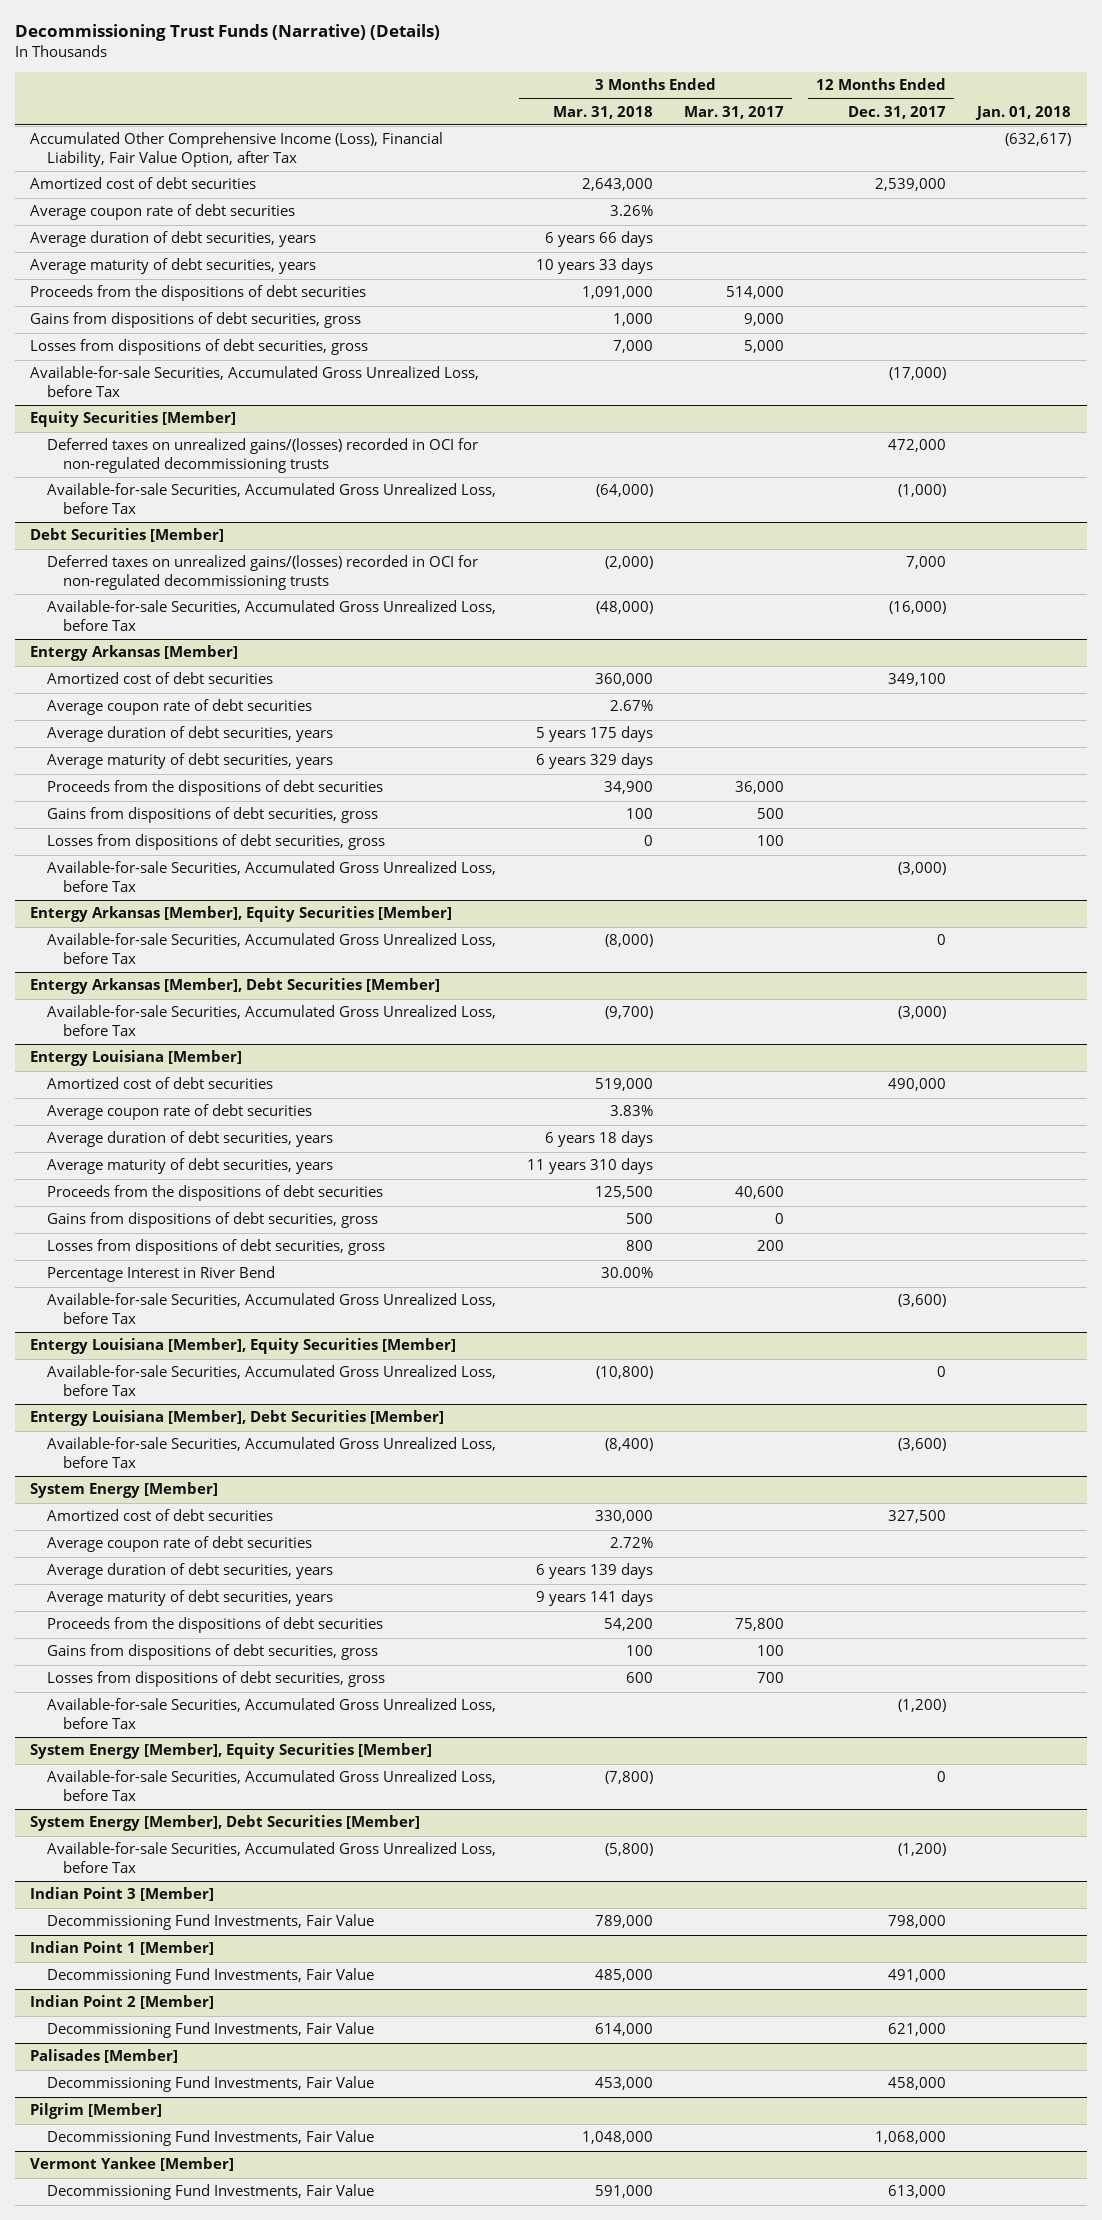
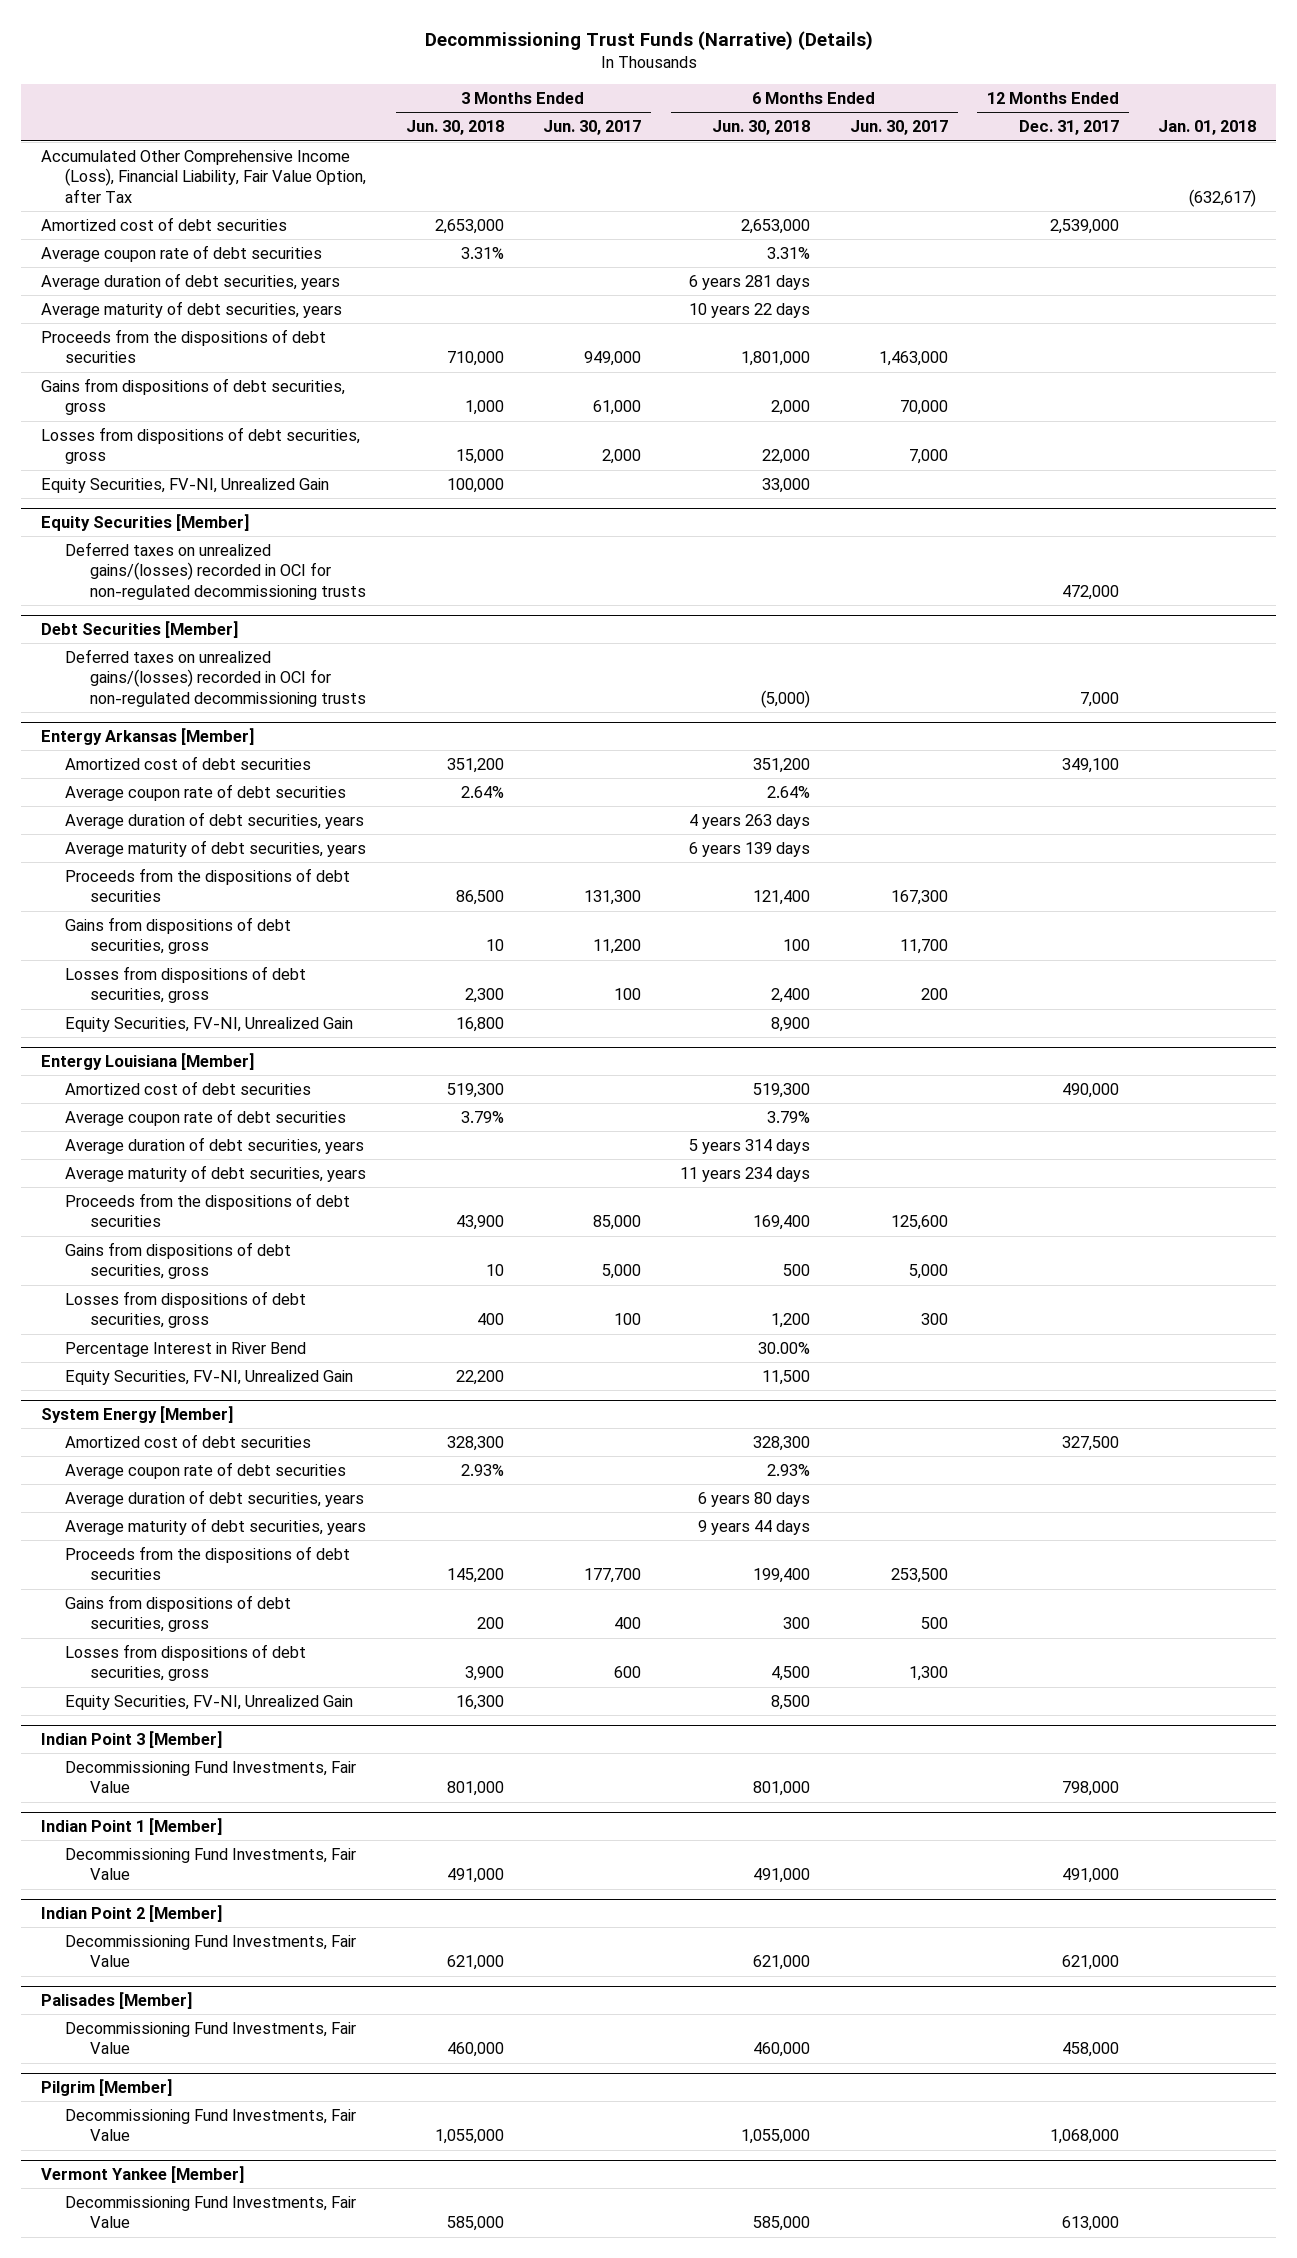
- | 3 Months Ended Mar. 31, 2018 | 3 Months Ended Mar. 31, 2017 | 12 Months Ended Dec. 31, 2017 | Jan. 01, 2018
+ | 3 Months Ended Jun. 30, 2018 | 3 Months Ended Jun. 30, 2017 | 6 Months Ended Jun. 30, 2018 | 6 Months Ended Jun. 30, 2017 | 12 Months Ended Dec. 31, 2017 | Jan. 01, 2018
- Available-for-sale Securities, Accumulated Gross Unrealized Loss, before Tax | | | (17,000) |
+ Equity Securities, FV-NI, Unrealized Gain | 100,000 | | 33,000 | | |
@ Equity Securities [Member]
- Available-for-sale Securities, Accumulated Gross Unrealized Loss, before Tax | (64,000) | | (1,000) |
@ Debt Securities [Member]
- Available-for-sale Securities, Accumulated Gross Unrealized Loss, before Tax | (48,000) | | (16,000) |
@ Entergy Arkansas [Member]
- Available-for-sale Securities, Accumulated Gross Unrealized Loss, before Tax | | | (3,000) |
- Entergy Arkansas [Member], Equity Securities [Member]
- Available-for-sale Securities, Accumulated Gross Unrealized Loss, before Tax | (8,000) | | 0 |
- Entergy Arkansas [Member], Debt Securities [Member]
- Available-for-sale Securities, Accumulated Gross Unrealized Loss, before Tax | (9,700) | | (3,000) |
@ Entergy Arkansas [Member]
+ Equity Securities, FV-NI, Unrealized Gain | 16,800 | | 8,900 | | |
@ Entergy Louisiana [Member]
- Available-for-sale Securities, Accumulated Gross Unrealized Loss, before Tax | | | (3,600) |
- Entergy Louisiana [Member], Equity Securities [Member]
- Available-for-sale Securities, Accumulated Gross Unrealized Loss, before Tax | (10,800) | | 0 |
- Entergy Louisiana [Member], Debt Securities [Member]
- Available-for-sale Securities, Accumulated Gross Unrealized Loss, before Tax | (8,400) | | (3,600) |
@ Entergy Louisiana [Member]
+ Equity Securities, FV-NI, Unrealized Gain | 22,200 | | 11,500 | | |
@ System Energy [Member]
- Available-for-sale Securities, Accumulated Gross Unrealized Loss, before Tax | | | (1,200) |
- System Energy [Member], Equity Securities [Member]
- Available-for-sale Securities, Accumulated Gross Unrealized Loss, before Tax | (7,800) | | 0 |
- System Energy [Member], Debt Securities [Member]
- Available-for-sale Securities, Accumulated Gross Unrealized Loss, before Tax | (5,800) | | (1,200) |
@ System Energy [Member]
+ Equity Securities, FV-NI, Unrealized Gain | 16,300 | | 8,500 | | |

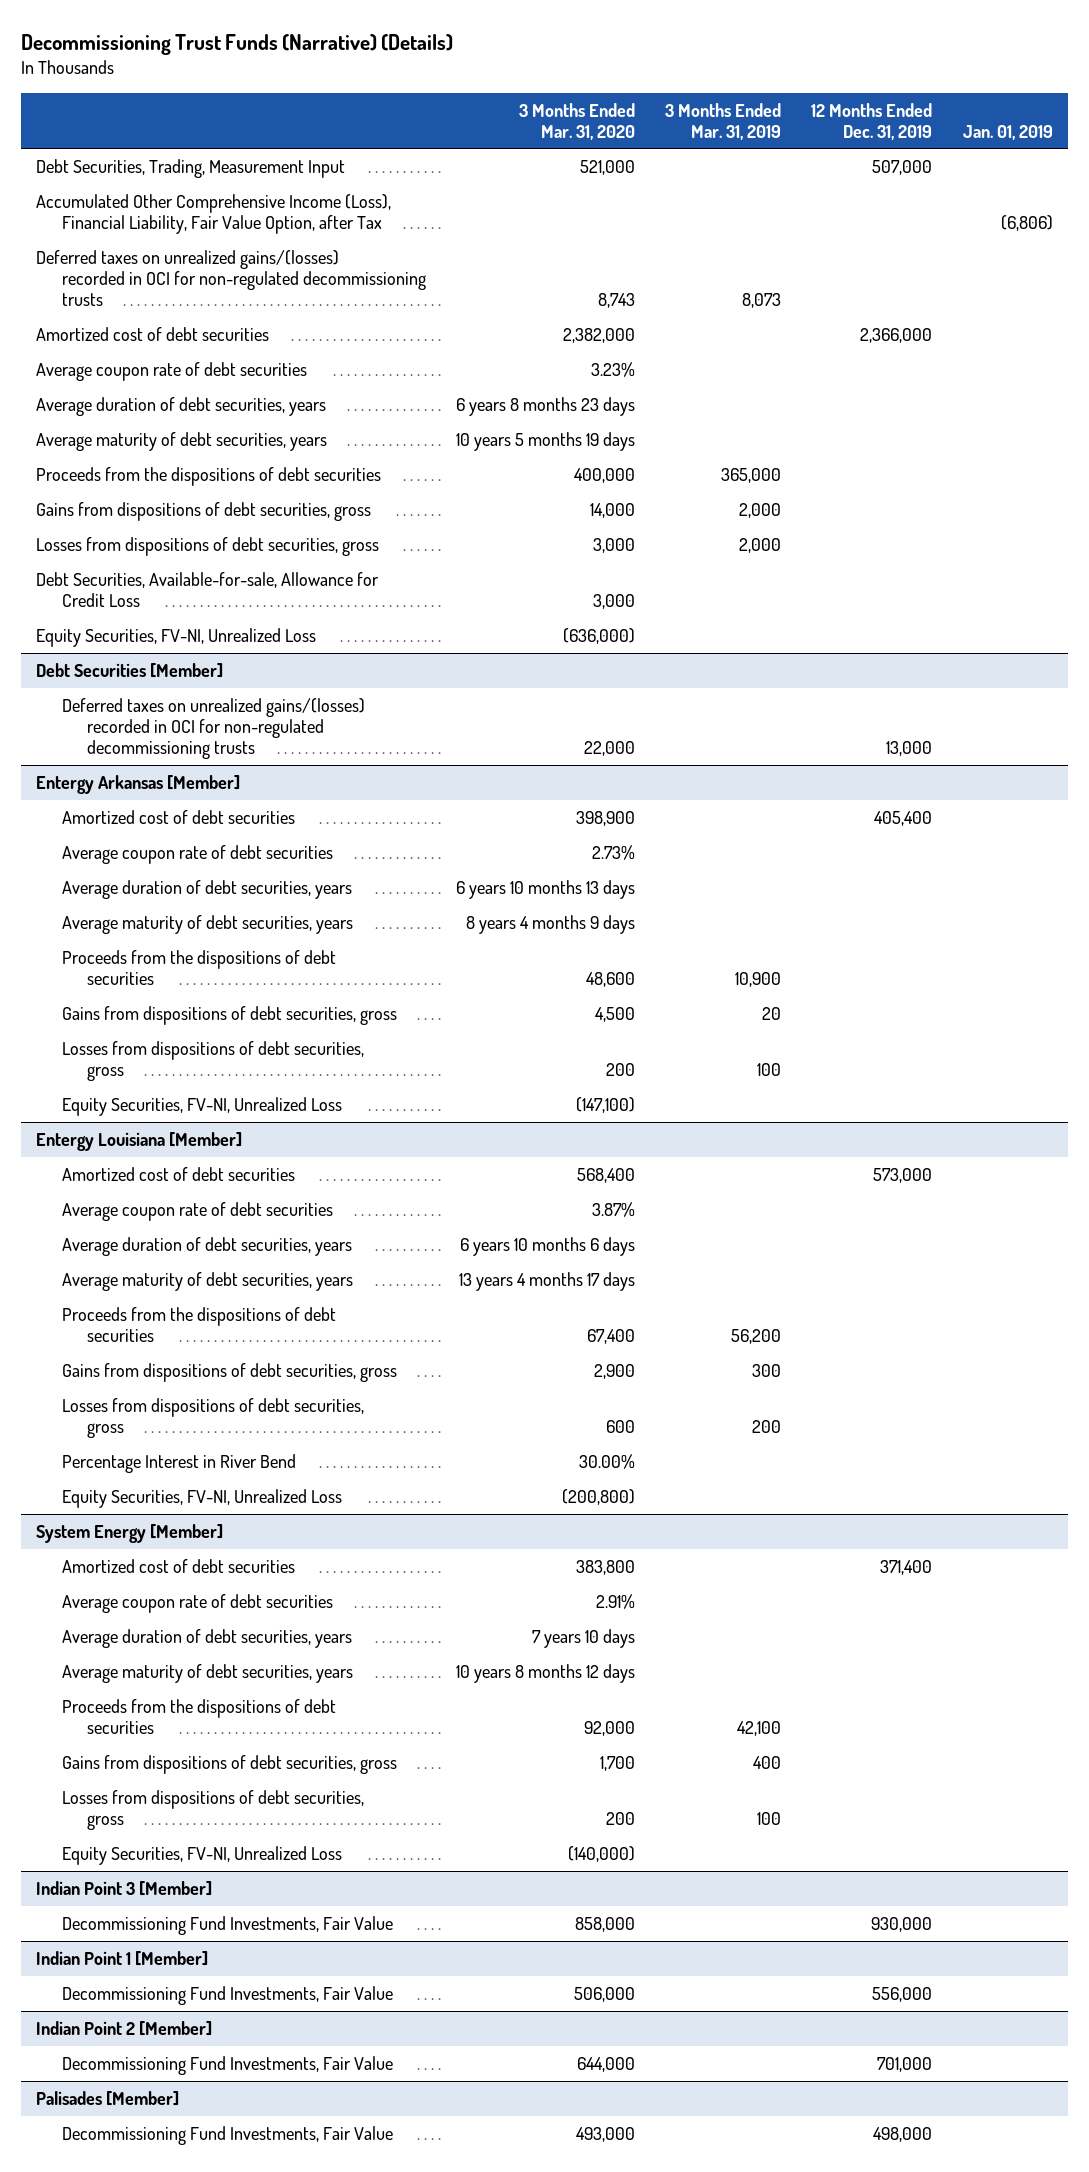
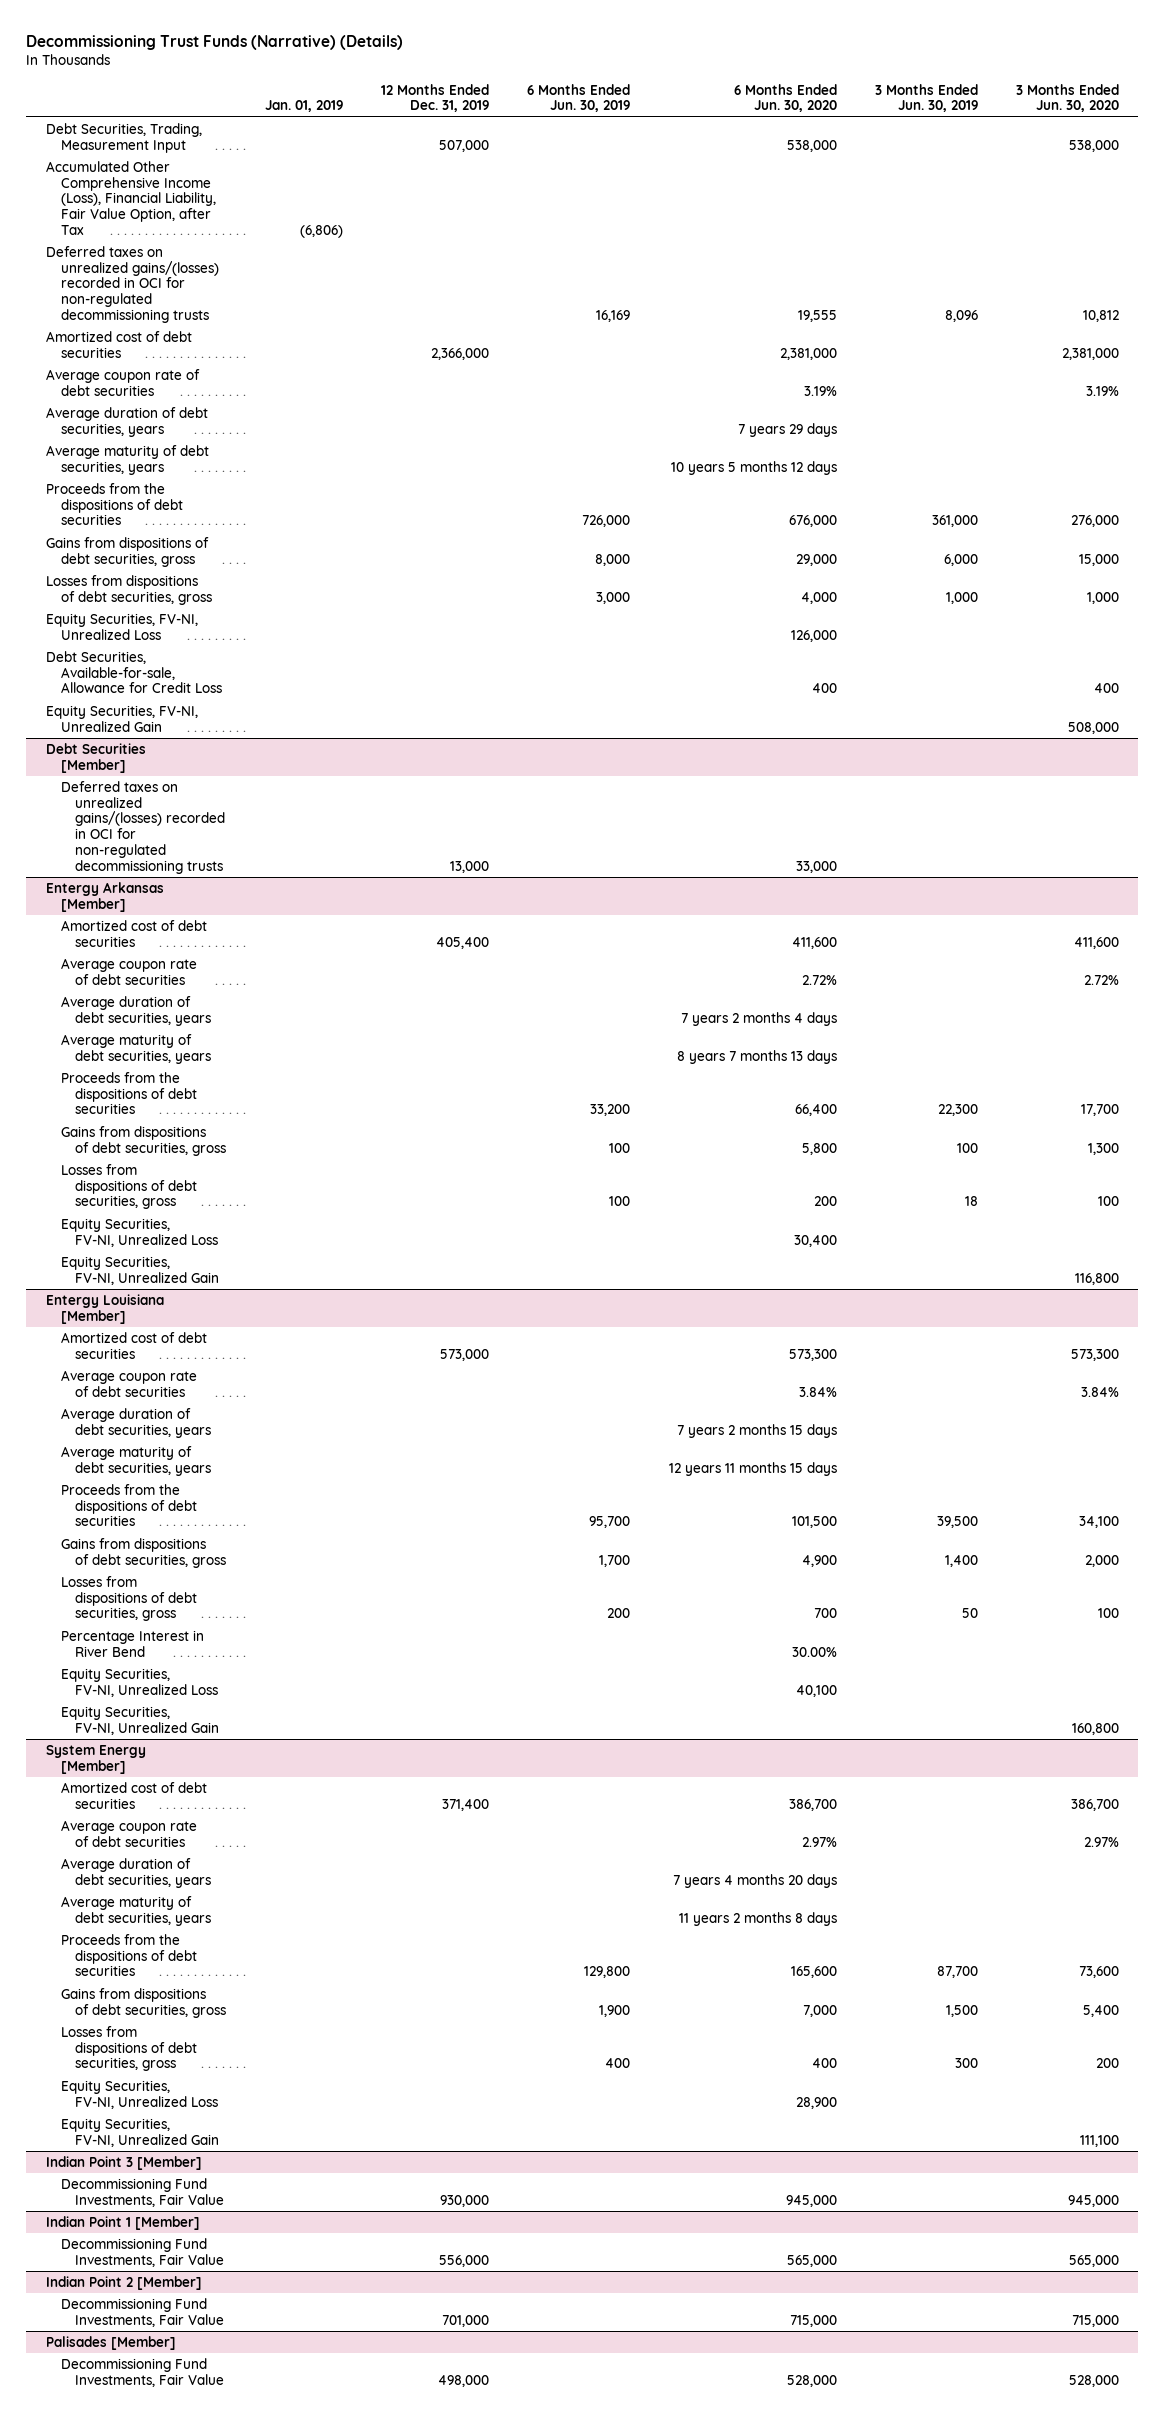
- | 3 Months Ended Mar. 31, 2020 | 3 Months Ended Mar. 31, 2019 | 12 Months Ended Dec. 31, 2019 | Jan. 01, 2019
+ | Jan. 01, 2019 | 12 Months Ended Dec. 31, 2019 | 6 Months Ended Jun. 30, 2019 | 6 Months Ended Jun. 30, 2020 | 3 Months Ended Jun. 30, 2019 | 3 Months Ended Jun. 30, 2020
moved down: Debt Securities, Available-for-sale, Allowance for Credit Loss | | | | 400 | | 400
+ Equity Securities, FV-NI, Unrealized Gain | | | | | | 508,000
@ Entergy Arkansas [Member]
+ Equity Securities, FV-NI, Unrealized Gain | | | | | | 116,800
@ Entergy Louisiana [Member]
+ Equity Securities, FV-NI, Unrealized Gain | | | | | | 160,800
@ System Energy [Member]
+ Equity Securities, FV-NI, Unrealized Gain | | | | | | 111,100

